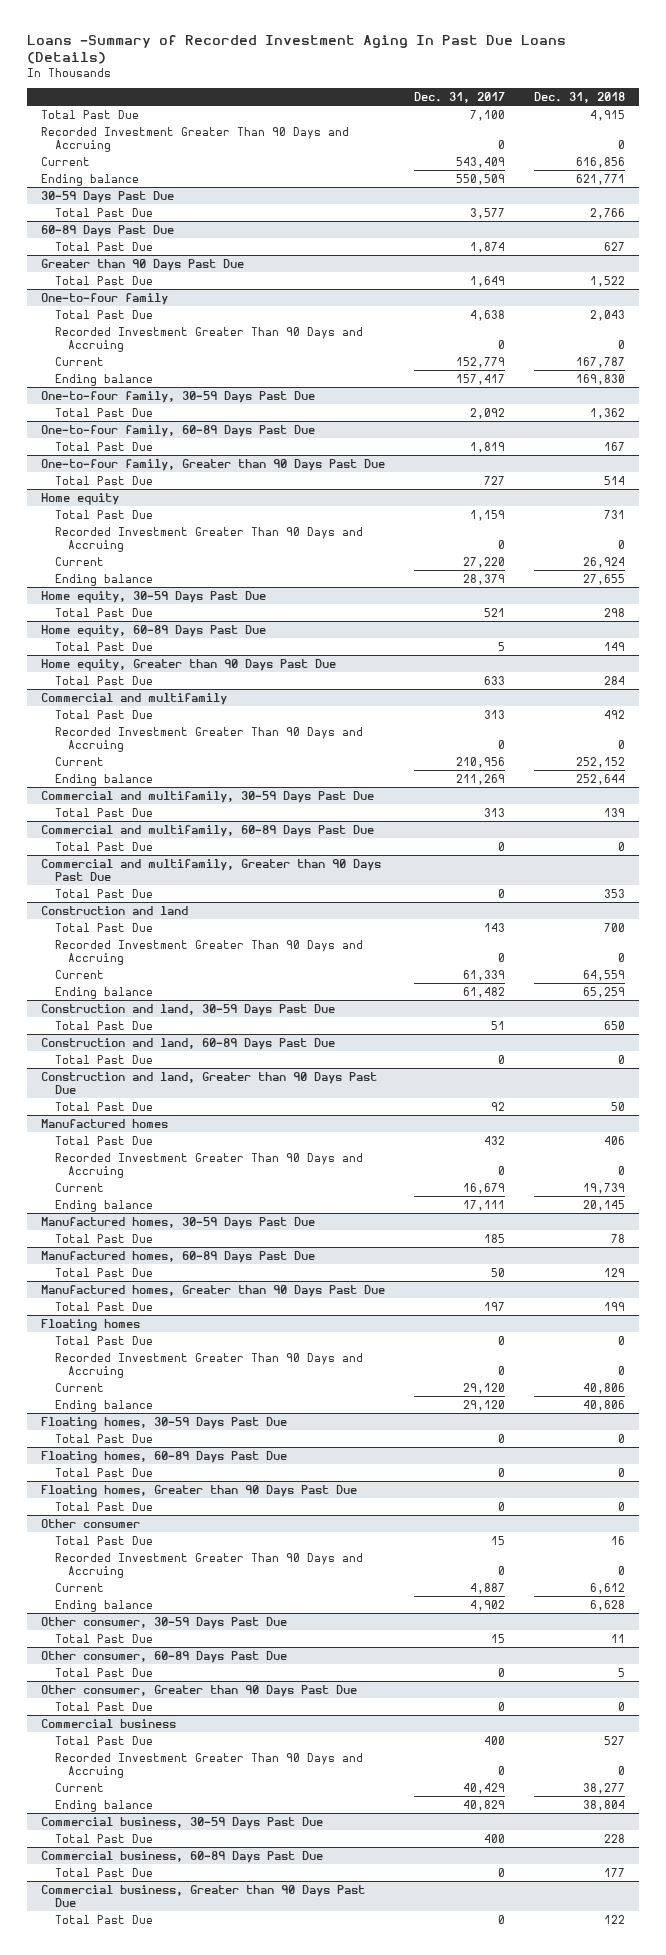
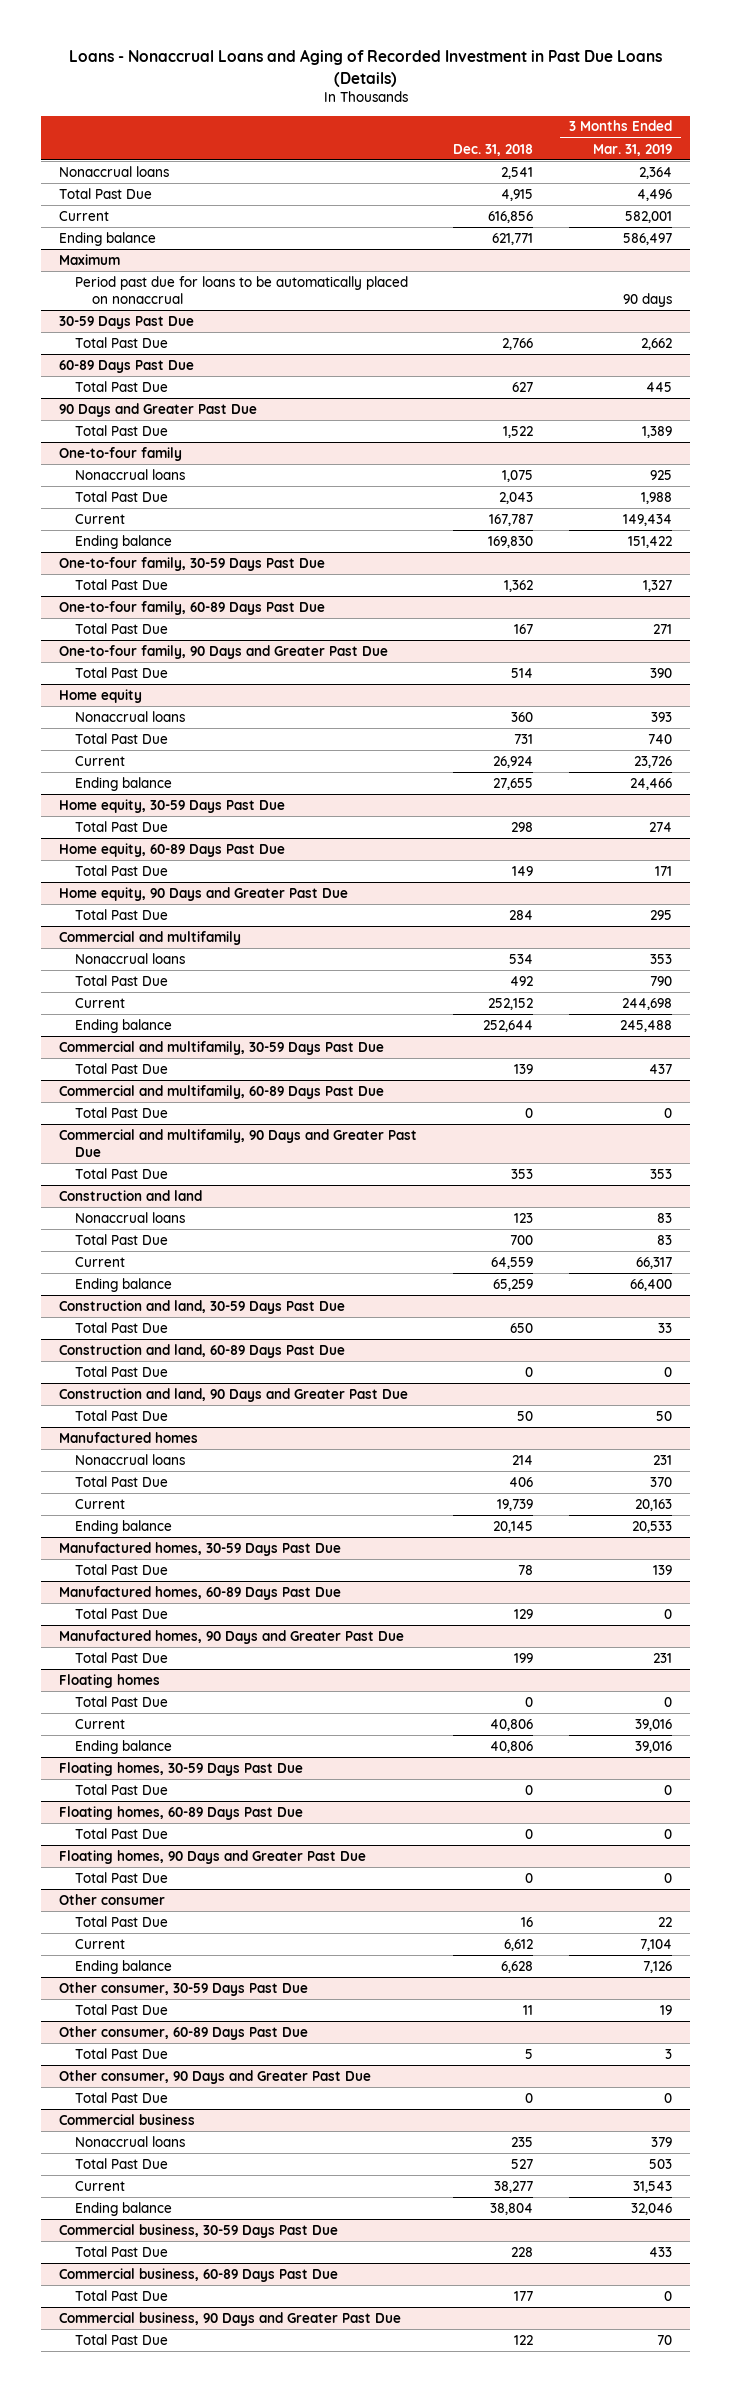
- Loans -Summary of Recorded Investment Aging In Past Due Loans (Details)
+ Loans - Nonaccrual Loans and Aging of Recorded Investment in Past Due Loans (Details)
- | Dec. 31, 2017 | Dec. 31, 2018
+ | Dec. 31, 2018 | 3 Months Ended Mar. 31, 2019
+ Nonaccrual loans | 2,541 | 2,364
- Recorded Investment Greater Than 90 Days and Accruing | 0 | 0
+ Maximum
+ Period past due for loans to be automatically placed on nonaccrual | | 90 days
- Greater than 90 Days Past Due
+ 90 Days and Greater Past Due
@ One-to-four family
+ Nonaccrual loans | 1,075 | 925
- Recorded Investment Greater Than 90 Days and Accruing | 0 | 0
- One-to-four family, Greater than 90 Days Past Due
+ One-to-four family, 90 Days and Greater Past Due
@ Home equity
+ Nonaccrual loans | 360 | 393
- Recorded Investment Greater Than 90 Days and Accruing | 0 | 0
- Home equity, Greater than 90 Days Past Due
+ Home equity, 90 Days and Greater Past Due
@ Commercial and multifamily
+ Nonaccrual loans | 534 | 353
- Recorded Investment Greater Than 90 Days and Accruing | 0 | 0
- Commercial and multifamily, Greater than 90 Days Past Due
+ Commercial and multifamily, 90 Days and Greater Past Due
@ Construction and land
+ Nonaccrual loans | 123 | 83
- Recorded Investment Greater Than 90 Days and Accruing | 0 | 0
- Construction and land, Greater than 90 Days Past Due
+ Construction and land, 90 Days and Greater Past Due
@ Manufactured homes
+ Nonaccrual loans | 214 | 231
- Recorded Investment Greater Than 90 Days and Accruing | 0 | 0
- Manufactured homes, Greater than 90 Days Past Due
+ Manufactured homes, 90 Days and Greater Past Due
@ Floating homes
- Recorded Investment Greater Than 90 Days and Accruing | 0 | 0
- Floating homes, Greater than 90 Days Past Due
+ Floating homes, 90 Days and Greater Past Due
@ Other consumer
- Recorded Investment Greater Than 90 Days and Accruing | 0 | 0
- Other consumer, Greater than 90 Days Past Due
+ Other consumer, 90 Days and Greater Past Due
@ Commercial business
+ Nonaccrual loans | 235 | 379
- Recorded Investment Greater Than 90 Days and Accruing | 0 | 0
- Commercial business, Greater than 90 Days Past Due
+ Commercial business, 90 Days and Greater Past Due

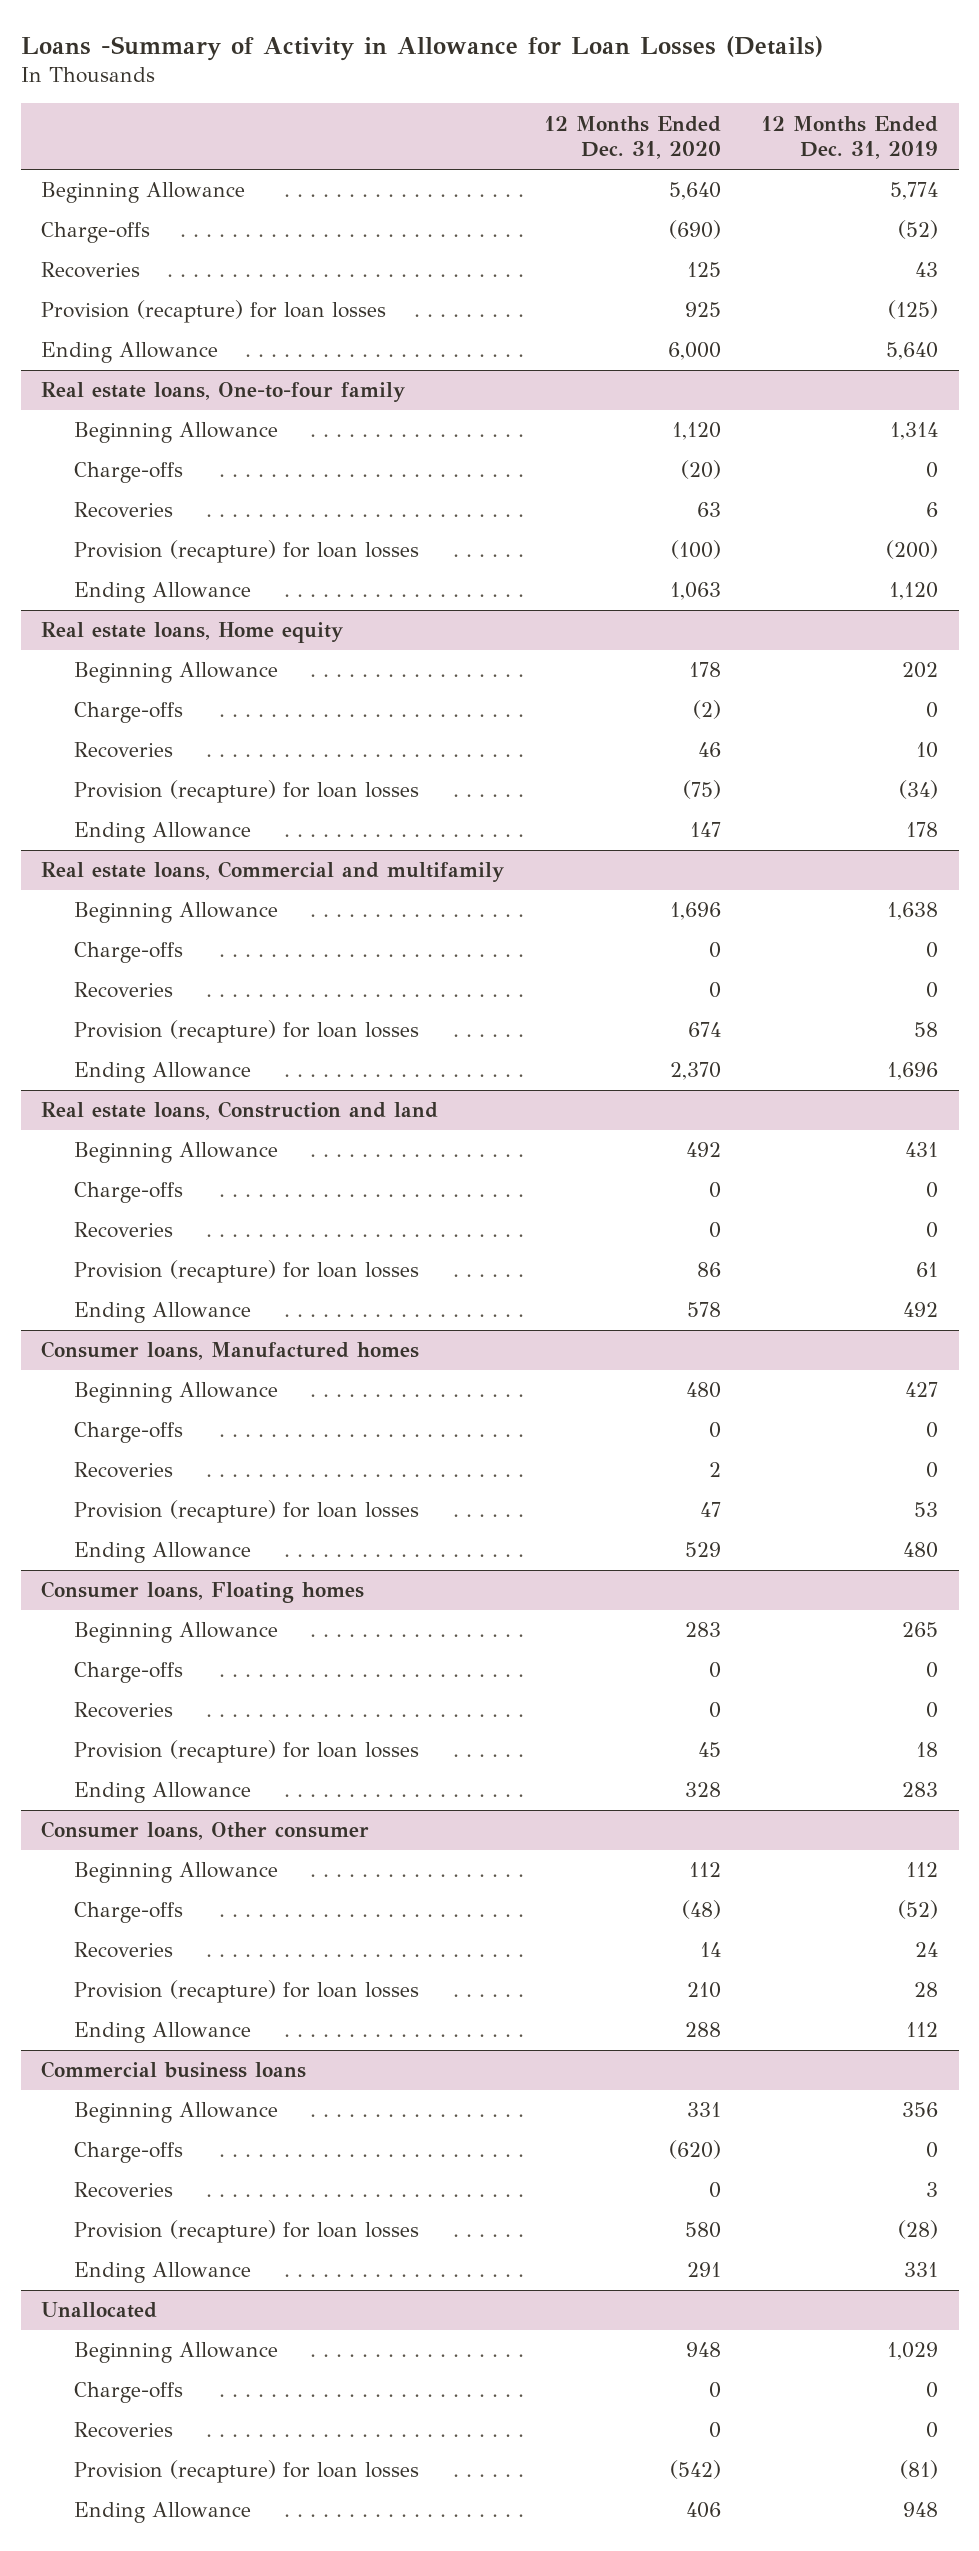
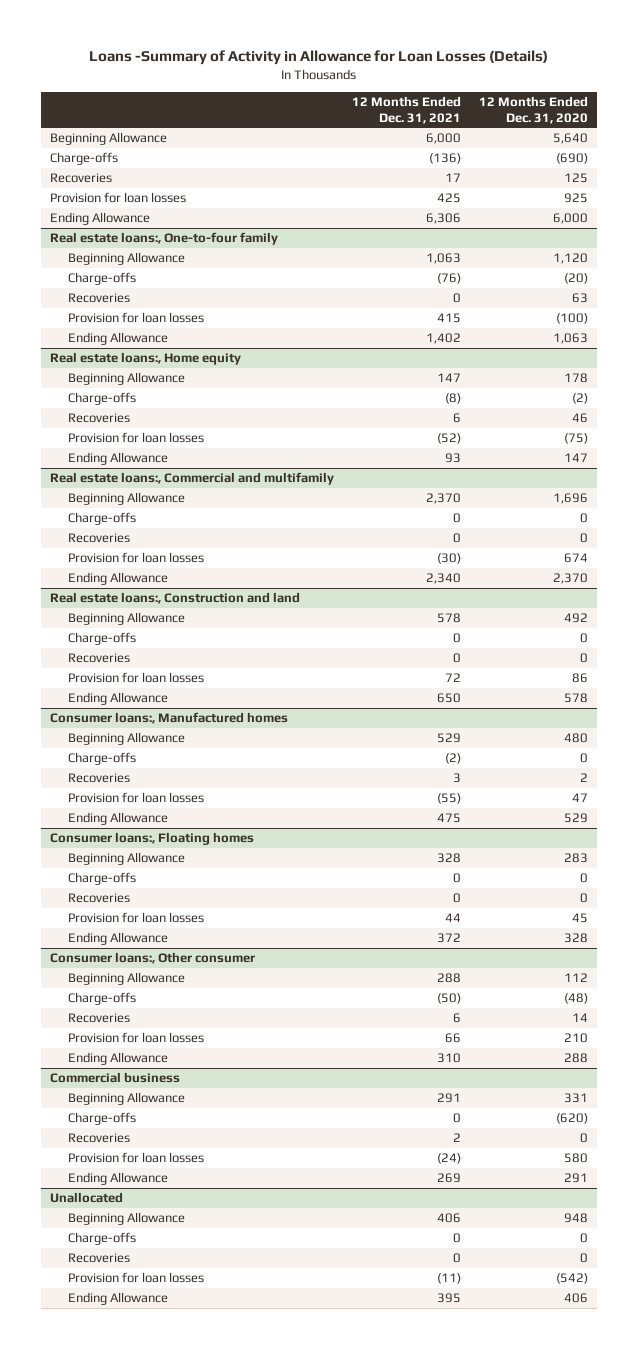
- | 12 Months Ended Dec. 31, 2020 | 12 Months Ended Dec. 31, 2019
+ | 12 Months Ended Dec. 31, 2021 | 12 Months Ended Dec. 31, 2020
- Provision (recapture) for loan losses | 925 | (125)
+ Provision for loan losses | 425 | 925
- Real estate loans, One-to-four family
+ Real estate loans:, One-to-four family
- Provision (recapture) for loan losses | (100) | (200)
+ Provision for loan losses | 415 | (100)
- Real estate loans, Home equity
+ Real estate loans:, Home equity
- Provision (recapture) for loan losses | (75) | (34)
+ Provision for loan losses | (52) | (75)
- Real estate loans, Commercial and multifamily
+ Real estate loans:, Commercial and multifamily
- Provision (recapture) for loan losses | 674 | 58
+ Provision for loan losses | (30) | 674
- Real estate loans, Construction and land
+ Real estate loans:, Construction and land
- Provision (recapture) for loan losses | 86 | 61
+ Provision for loan losses | 72 | 86
- Consumer loans, Manufactured homes
+ Consumer loans:, Manufactured homes
- Provision (recapture) for loan losses | 47 | 53
+ Provision for loan losses | (55) | 47
- Consumer loans, Floating homes
+ Consumer loans:, Floating homes
- Provision (recapture) for loan losses | 45 | 18
+ Provision for loan losses | 44 | 45
- Consumer loans, Other consumer
+ Consumer loans:, Other consumer
- Provision (recapture) for loan losses | 210 | 28
+ Provision for loan losses | 66 | 210
- Commercial business loans
+ Commercial business
- Provision (recapture) for loan losses | 580 | (28)
+ Provision for loan losses | (24) | 580
@ Unallocated
- Provision (recapture) for loan losses | (542) | (81)
+ Provision for loan losses | (11) | (542)

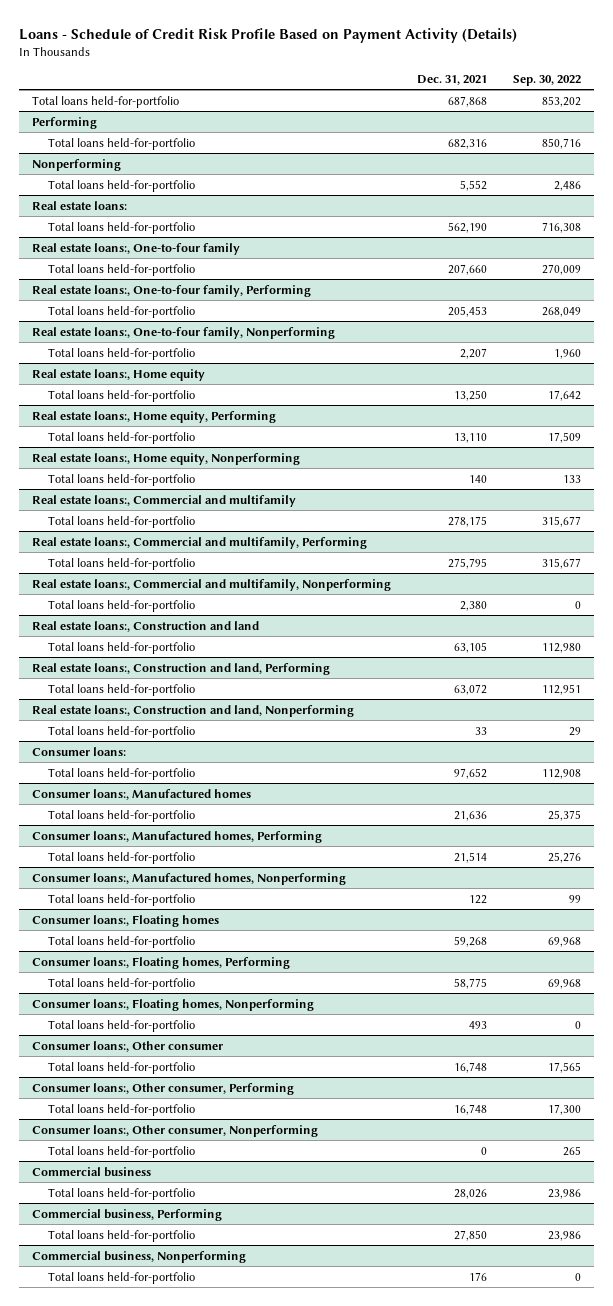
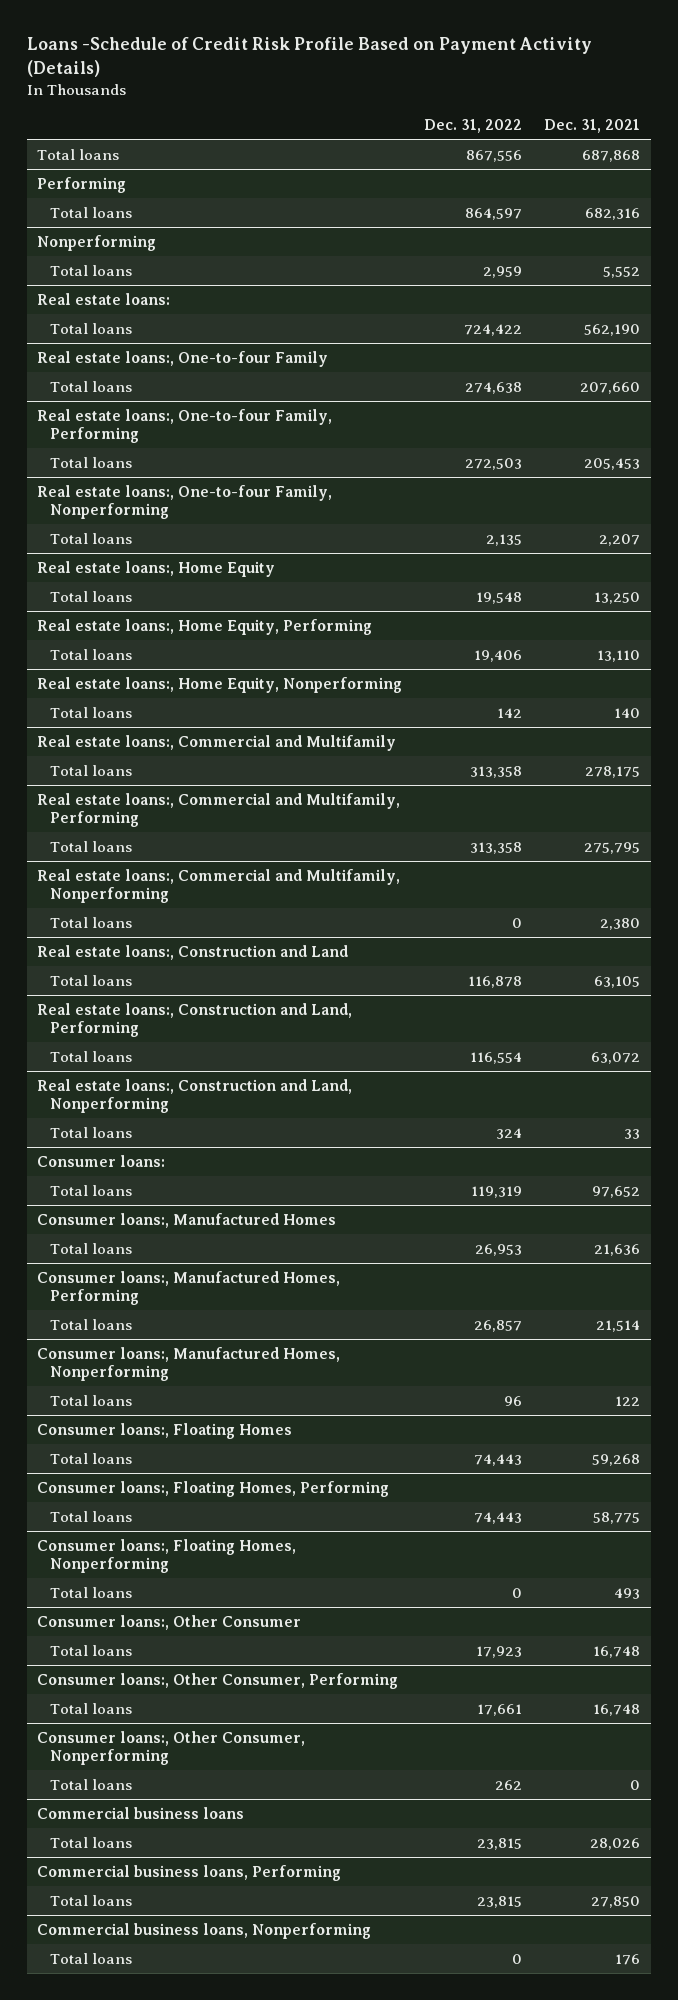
- Loans - Schedule of Credit Risk Profile Based on Payment Activity (Details)
+ Loans -Schedule of Credit Risk Profile Based on Payment Activity (Details)
- | Dec. 31, 2021 | Sep. 30, 2022
+ | Dec. 31, 2022 | Dec. 31, 2021
- Total loans held-for-portfolio | 687,868 | 853,202
+ Total loans | 867,556 | 687,868
@ Performing
- Total loans held-for-portfolio | 682,316 | 850,716
+ Total loans | 864,597 | 682,316
@ Nonperforming
- Total loans held-for-portfolio | 5,552 | 2,486
+ Total loans | 2,959 | 5,552
@ Real estate loans:
- Total loans held-for-portfolio | 562,190 | 716,308
- Real estate loans:, One-to-four family
- Total loans held-for-portfolio | 207,660 | 270,009
- Real estate loans:, One-to-four family, Performing
- Total loans held-for-portfolio | 205,453 | 268,049
- Real estate loans:, One-to-four family, Nonperforming
- Total loans held-for-portfolio | 2,207 | 1,960
- Real estate loans:, Home equity
- Total loans held-for-portfolio | 13,250 | 17,642
- Real estate loans:, Home equity, Performing
- Total loans held-for-portfolio | 13,110 | 17,509
- Real estate loans:, Home equity, Nonperforming
- Total loans held-for-portfolio | 140 | 133
- Real estate loans:, Commercial and multifamily
- Total loans held-for-portfolio | 278,175 | 315,677
- Real estate loans:, Commercial and multifamily, Performing
- Total loans held-for-portfolio | 275,795 | 315,677
- Real estate loans:, Commercial and multifamily, Nonperforming
- Total loans held-for-portfolio | 2,380 | 0
- Real estate loans:, Construction and land
- Total loans held-for-portfolio | 63,105 | 112,980
- Real estate loans:, Construction and land, Performing
- Total loans held-for-portfolio | 63,072 | 112,951
- Real estate loans:, Construction and land, Nonperforming
- Total loans held-for-portfolio | 33 | 29
@ Real estate loans:
+ Total loans | 724,422 | 562,190
+ Real estate loans:, One-to-four Family
+ Total loans | 274,638 | 207,660
+ Real estate loans:, One-to-four Family, Performing
+ Total loans | 272,503 | 205,453
+ Real estate loans:, One-to-four Family, Nonperforming
+ Total loans | 2,135 | 2,207
+ Real estate loans:, Home Equity
+ Total loans | 19,548 | 13,250
+ Real estate loans:, Home Equity, Performing
+ Total loans | 19,406 | 13,110
+ Real estate loans:, Home Equity, Nonperforming
+ Total loans | 142 | 140
+ Real estate loans:, Commercial and Multifamily
+ Total loans | 313,358 | 278,175
+ Real estate loans:, Commercial and Multifamily, Performing
+ Total loans | 313,358 | 275,795
+ Real estate loans:, Commercial and Multifamily, Nonperforming
+ Total loans | 0 | 2,380
+ Real estate loans:, Construction and Land
+ Total loans | 116,878 | 63,105
+ Real estate loans:, Construction and Land, Performing
+ Total loans | 116,554 | 63,072
+ Real estate loans:, Construction and Land, Nonperforming
+ Total loans | 324 | 33
@ Consumer loans:
- Total loans held-for-portfolio | 97,652 | 112,908
- Consumer loans:, Manufactured homes
- Total loans held-for-portfolio | 21,636 | 25,375
- Consumer loans:, Manufactured homes, Performing
- Total loans held-for-portfolio | 21,514 | 25,276
- Consumer loans:, Manufactured homes, Nonperforming
- Total loans held-for-portfolio | 122 | 99
- Consumer loans:, Floating homes
- Total loans held-for-portfolio | 59,268 | 69,968
- Consumer loans:, Floating homes, Performing
- Total loans held-for-portfolio | 58,775 | 69,968
- Consumer loans:, Floating homes, Nonperforming
- Total loans held-for-portfolio | 493 | 0
- Consumer loans:, Other consumer
- Total loans held-for-portfolio | 16,748 | 17,565
- Consumer loans:, Other consumer, Performing
- Total loans held-for-portfolio | 16,748 | 17,300
- Consumer loans:, Other consumer, Nonperforming
- Total loans held-for-portfolio | 0 | 265
- Commercial business
- Total loans held-for-portfolio | 28,026 | 23,986
- Commercial business, Performing
- Total loans held-for-portfolio | 27,850 | 23,986
- Commercial business, Nonperforming
- Total loans held-for-portfolio | 176 | 0
@ Consumer loans:
+ Total loans | 119,319 | 97,652
+ Consumer loans:, Manufactured Homes
+ Total loans | 26,953 | 21,636
+ Consumer loans:, Manufactured Homes, Performing
+ Total loans | 26,857 | 21,514
+ Consumer loans:, Manufactured Homes, Nonperforming
+ Total loans | 96 | 122
+ Consumer loans:, Floating Homes
+ Total loans | 74,443 | 59,268
+ Consumer loans:, Floating Homes, Performing
+ Total loans | 74,443 | 58,775
+ Consumer loans:, Floating Homes, Nonperforming
+ Total loans | 0 | 493
+ Consumer loans:, Other Consumer
+ Total loans | 17,923 | 16,748
+ Consumer loans:, Other Consumer, Performing
+ Total loans | 17,661 | 16,748
+ Consumer loans:, Other Consumer, Nonperforming
+ Total loans | 262 | 0
+ Commercial business loans
+ Total loans | 23,815 | 28,026
+ Commercial business loans, Performing
+ Total loans | 23,815 | 27,850
+ Commercial business loans, Nonperforming
+ Total loans | 0 | 176

